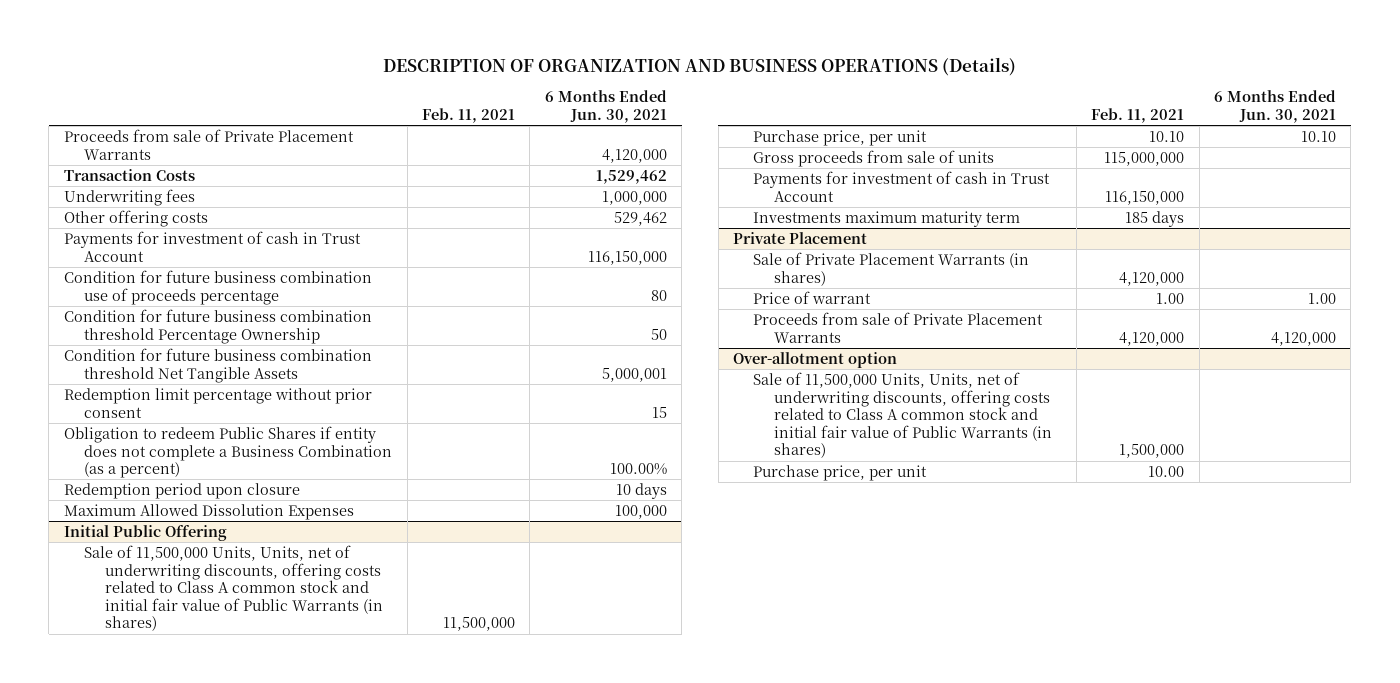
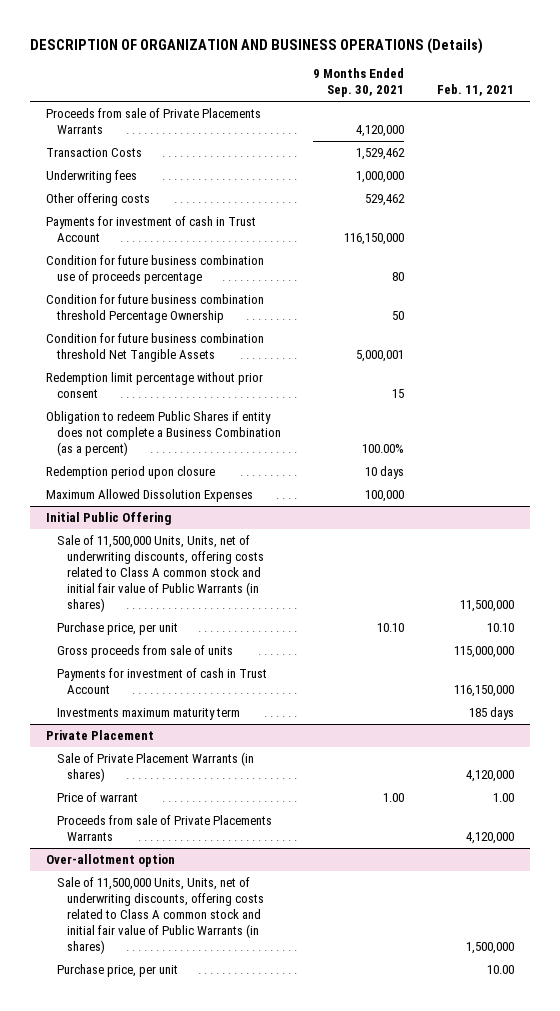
- | Feb. 11, 2021 | 6 Months Ended Jun. 30, 2021
+ | 9 Months Ended Sep. 30, 2021 | Feb. 11, 2021
- Proceeds from sale of Private Placement Warrants | | 4,120,000
+ Proceeds from sale of Private Placements Warrants | 4,120,000 |
@ Private Placement
- Proceeds from sale of Private Placement Warrants | 4,120,000 | 4,120,000
+ Proceeds from sale of Private Placements Warrants | | 4,120,000

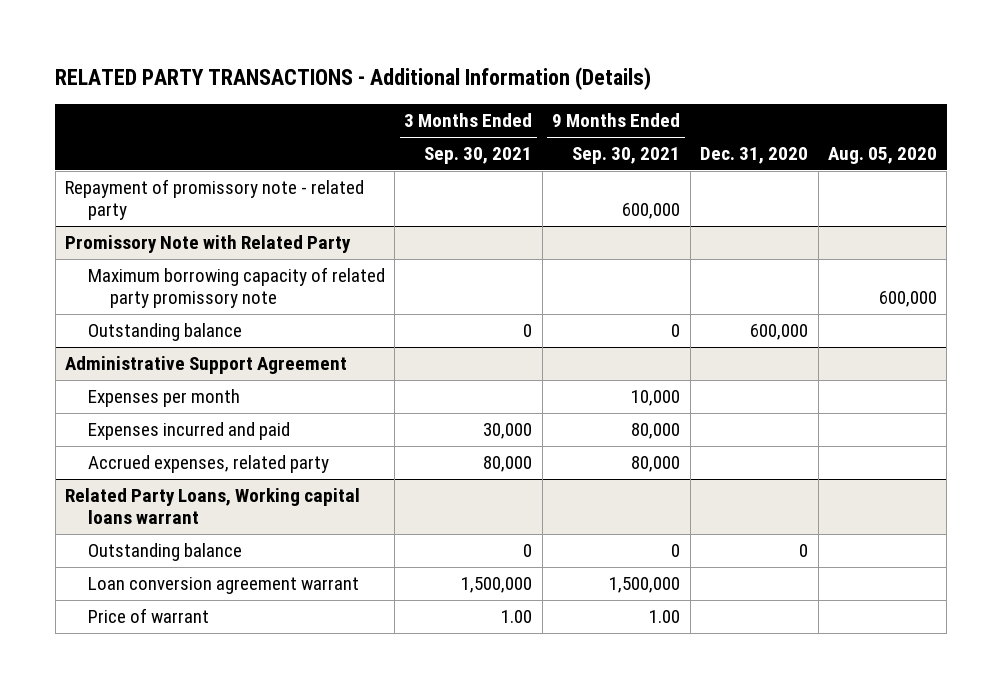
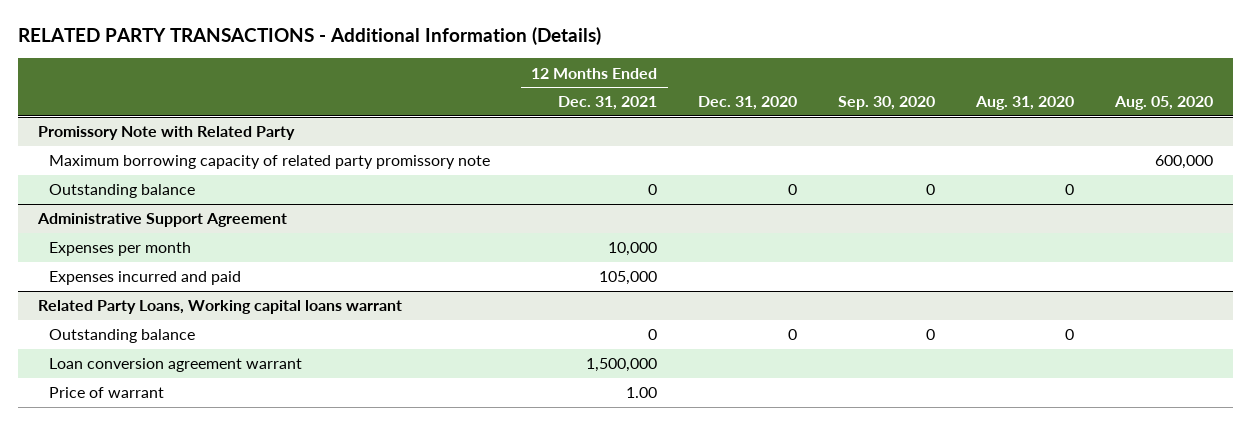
- | 3 Months Ended Sep. 30, 2021 | 9 Months Ended Sep. 30, 2021 | Dec. 31, 2020 | Aug. 05, 2020
+ | 12 Months Ended Dec. 31, 2021 | Dec. 31, 2020 | Sep. 30, 2020 | Aug. 31, 2020 | Aug. 05, 2020
- Repayment of promissory note - related party | | 600,000 | |
@ Promissory Note with Related Party
- Outstanding balance | 0 | 0 | 600,000 |
+ Outstanding balance | 0 | 0 | 0 | 0 |
@ Administrative Support Agreement
- Accrued expenses, related party | 80,000 | 80,000 | |

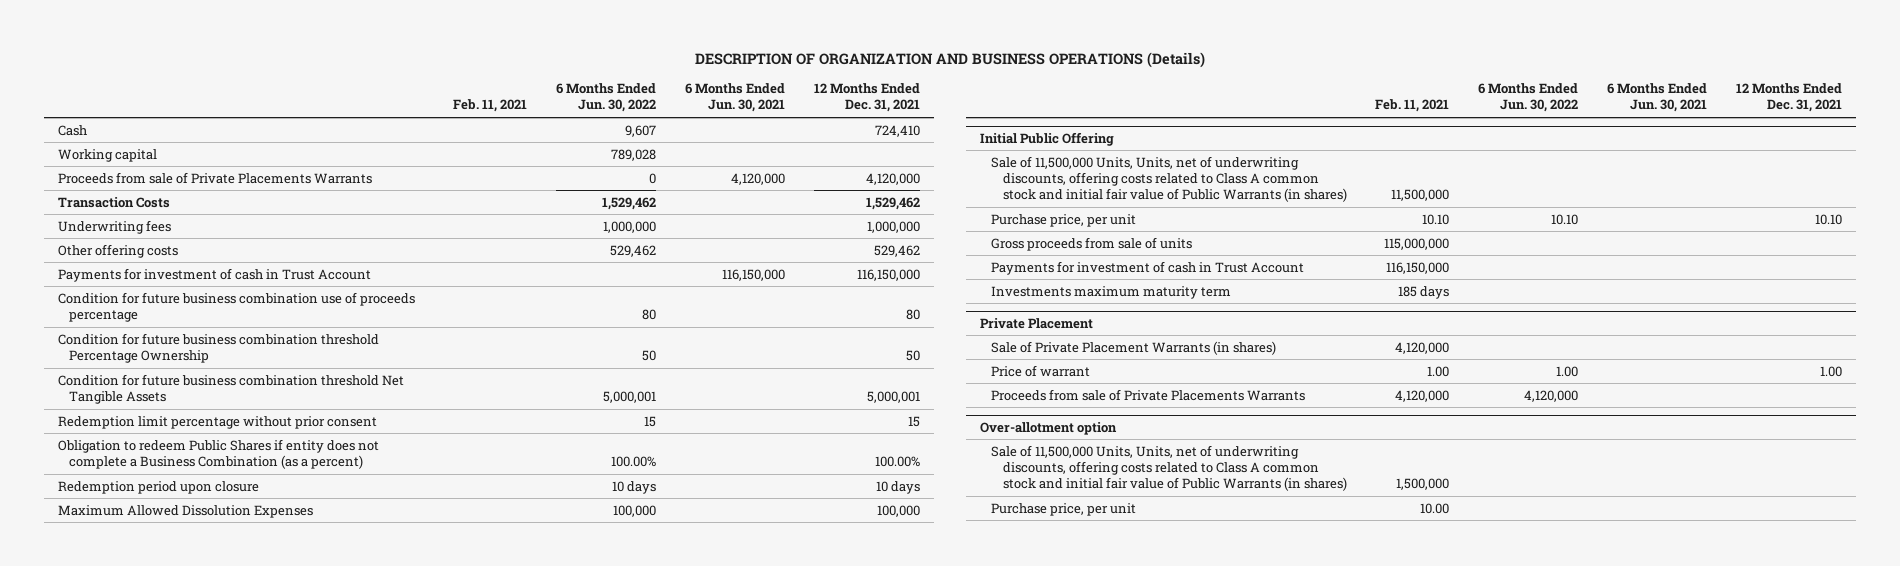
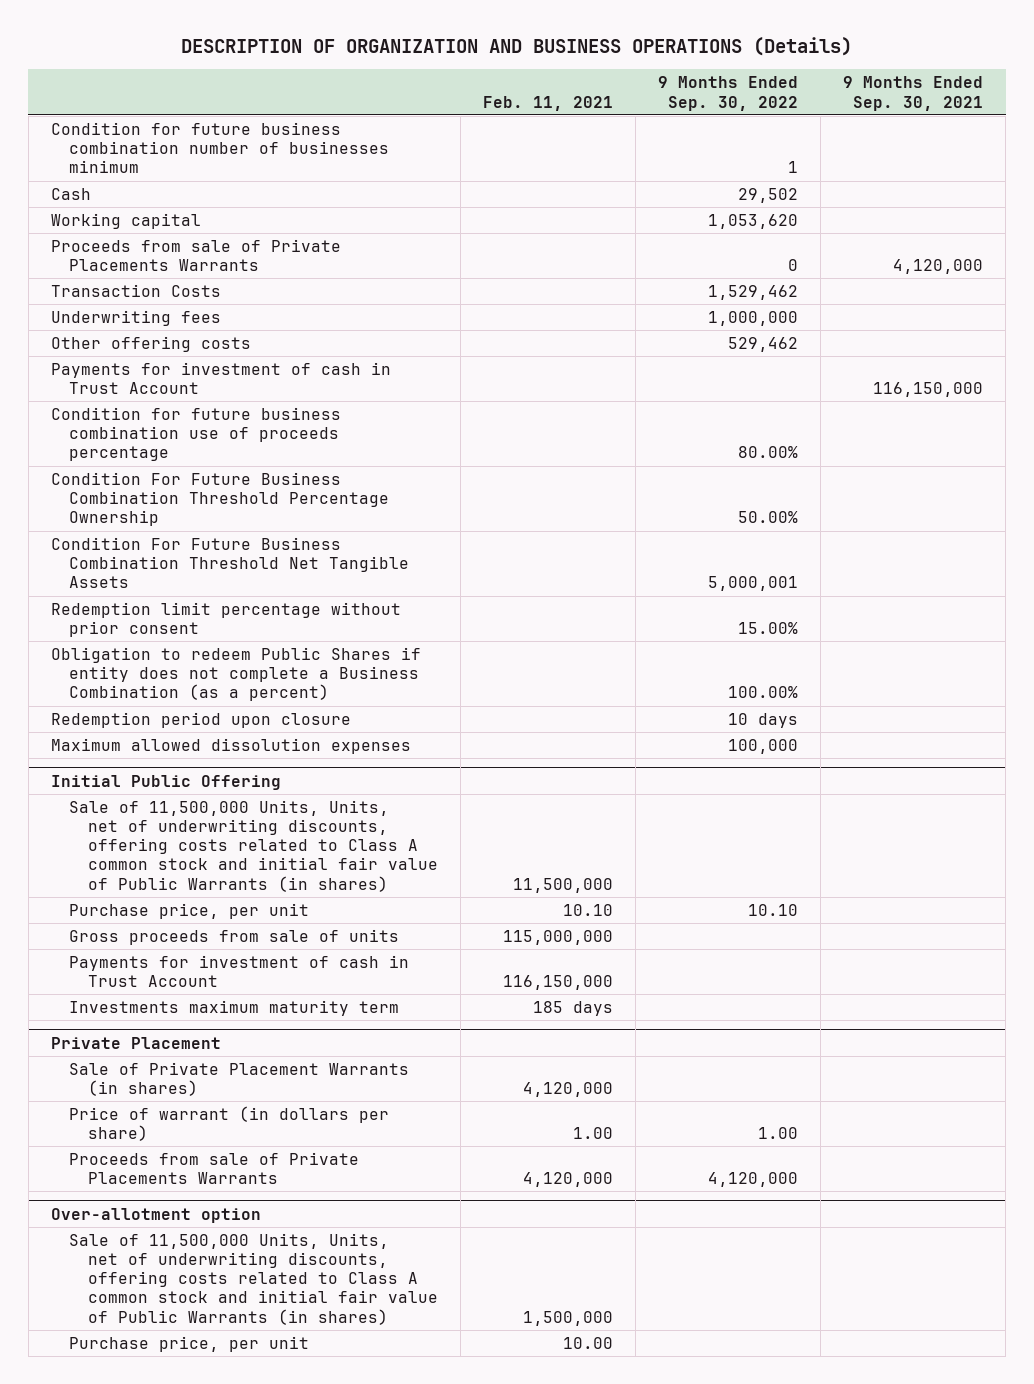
- | Feb. 11, 2021 | 6 Months Ended Jun. 30, 2022 | 6 Months Ended Jun. 30, 2021 | 12 Months Ended Dec. 31, 2021
+ | Feb. 11, 2021 | 9 Months Ended Sep. 30, 2022 | 9 Months Ended Sep. 30, 2021
+ Condition for future business combination number of businesses minimum | | 1 |
- Condition for future business combination threshold Percentage Ownership | | 50 | | 50
- Condition for future business combination threshold Net Tangible Assets | | 5,000,001 | | 5,000,001
+ Condition For Future Business Combination Threshold Percentage Ownership | | 50.00% |
+ Condition For Future Business Combination Threshold Net Tangible Assets | | 5,000,001 |
- Maximum Allowed Dissolution Expenses | | 100,000 | | 100,000
+ Maximum allowed dissolution expenses | | 100,000 |
@ Private Placement
- Price of warrant | 1.00 | 1.00 | | 1.00
+ Price of warrant (in dollars per share) | 1.00 | 1.00 |

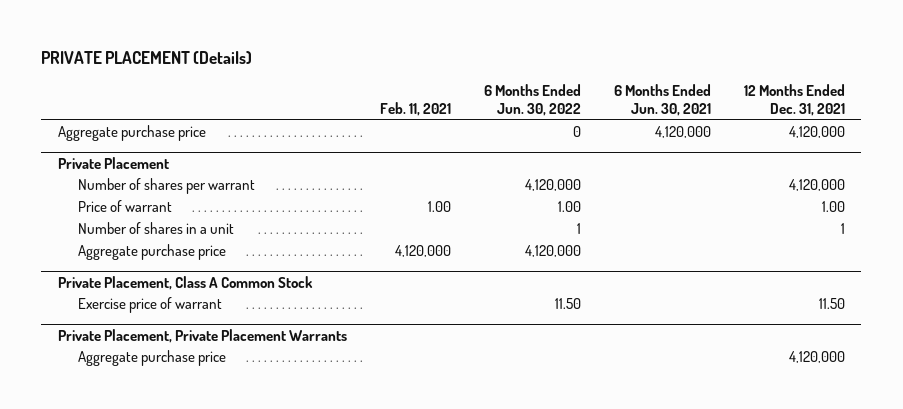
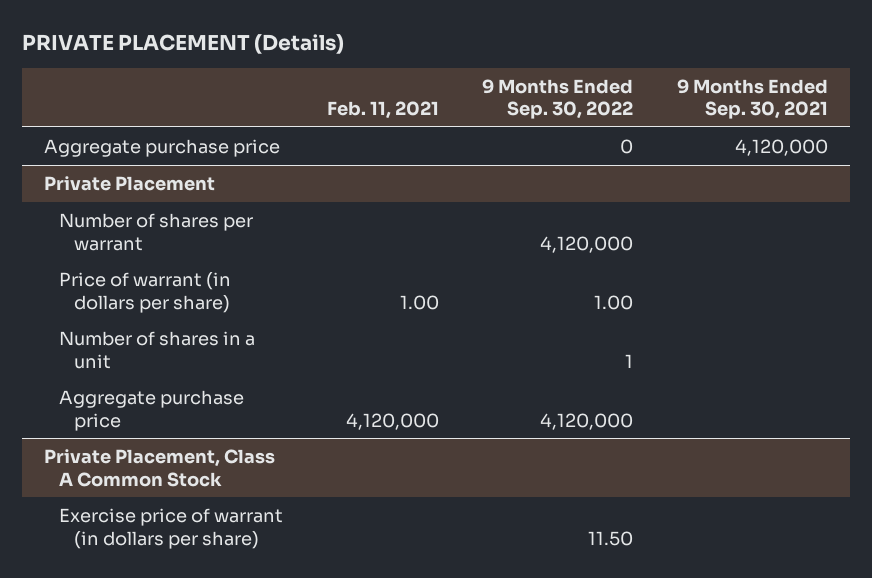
- | Feb. 11, 2021 | 6 Months Ended Jun. 30, 2022 | 6 Months Ended Jun. 30, 2021 | 12 Months Ended Dec. 31, 2021
+ | Feb. 11, 2021 | 9 Months Ended Sep. 30, 2022 | 9 Months Ended Sep. 30, 2021
@ Private Placement
- Price of warrant | 1.00 | 1.00 | | 1.00
+ Price of warrant (in dollars per share) | 1.00 | 1.00 |
@ Private Placement, Class A Common Stock
- Exercise price of warrant | | 11.50 | | 11.50
- Private Placement, Private Placement Warrants
- Aggregate purchase price | | | | 4,120,000
@ Private Placement, Class A Common Stock
+ Exercise price of warrant (in dollars per share) | | 11.50 |

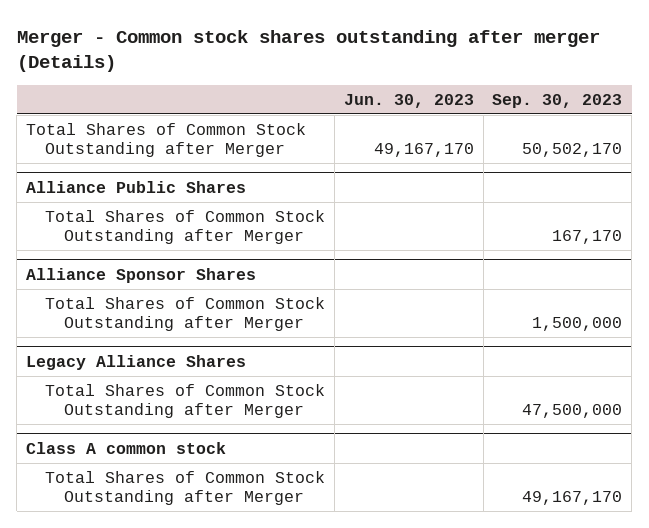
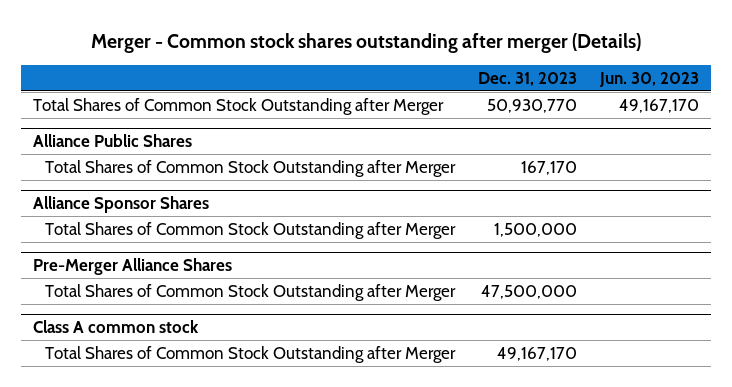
- | Jun. 30, 2023 | Sep. 30, 2023
+ | Dec. 31, 2023 | Jun. 30, 2023
- Legacy Alliance Shares
+ Pre-Merger Alliance Shares

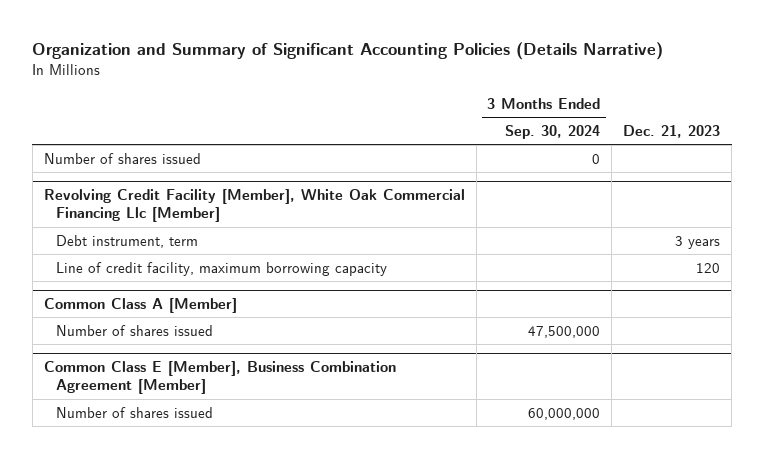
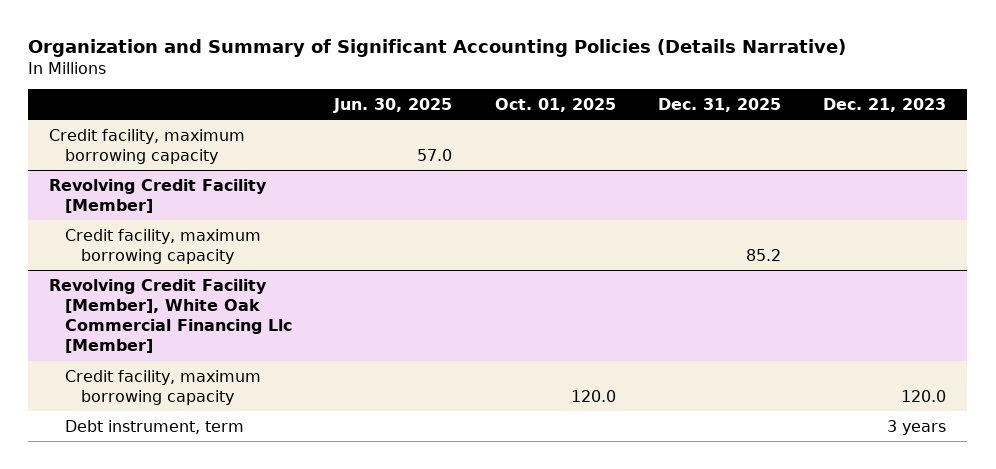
- | 3 Months Ended Sep. 30, 2024 | Dec. 21, 2023
+ | Jun. 30, 2025 | Oct. 01, 2025 | Dec. 31, 2025 | Dec. 21, 2023
- Number of shares issued | 0 |
+ Credit facility, maximum borrowing capacity | 57.0 | | |
+ Revolving Credit Facility [Member]
+ Credit facility, maximum borrowing capacity | | | 85.2 |
@ Revolving Credit Facility [Member], White Oak Commercial Financing Llc [Member]
+ Credit facility, maximum borrowing capacity | | 120.0 | | 120.0
- Line of credit facility, maximum borrowing capacity | | 120
- Common Class A [Member]
- Number of shares issued | 47,500,000 |
- Common Class E [Member], Business Combination Agreement [Member]
- Number of shares issued | 60,000,000 |

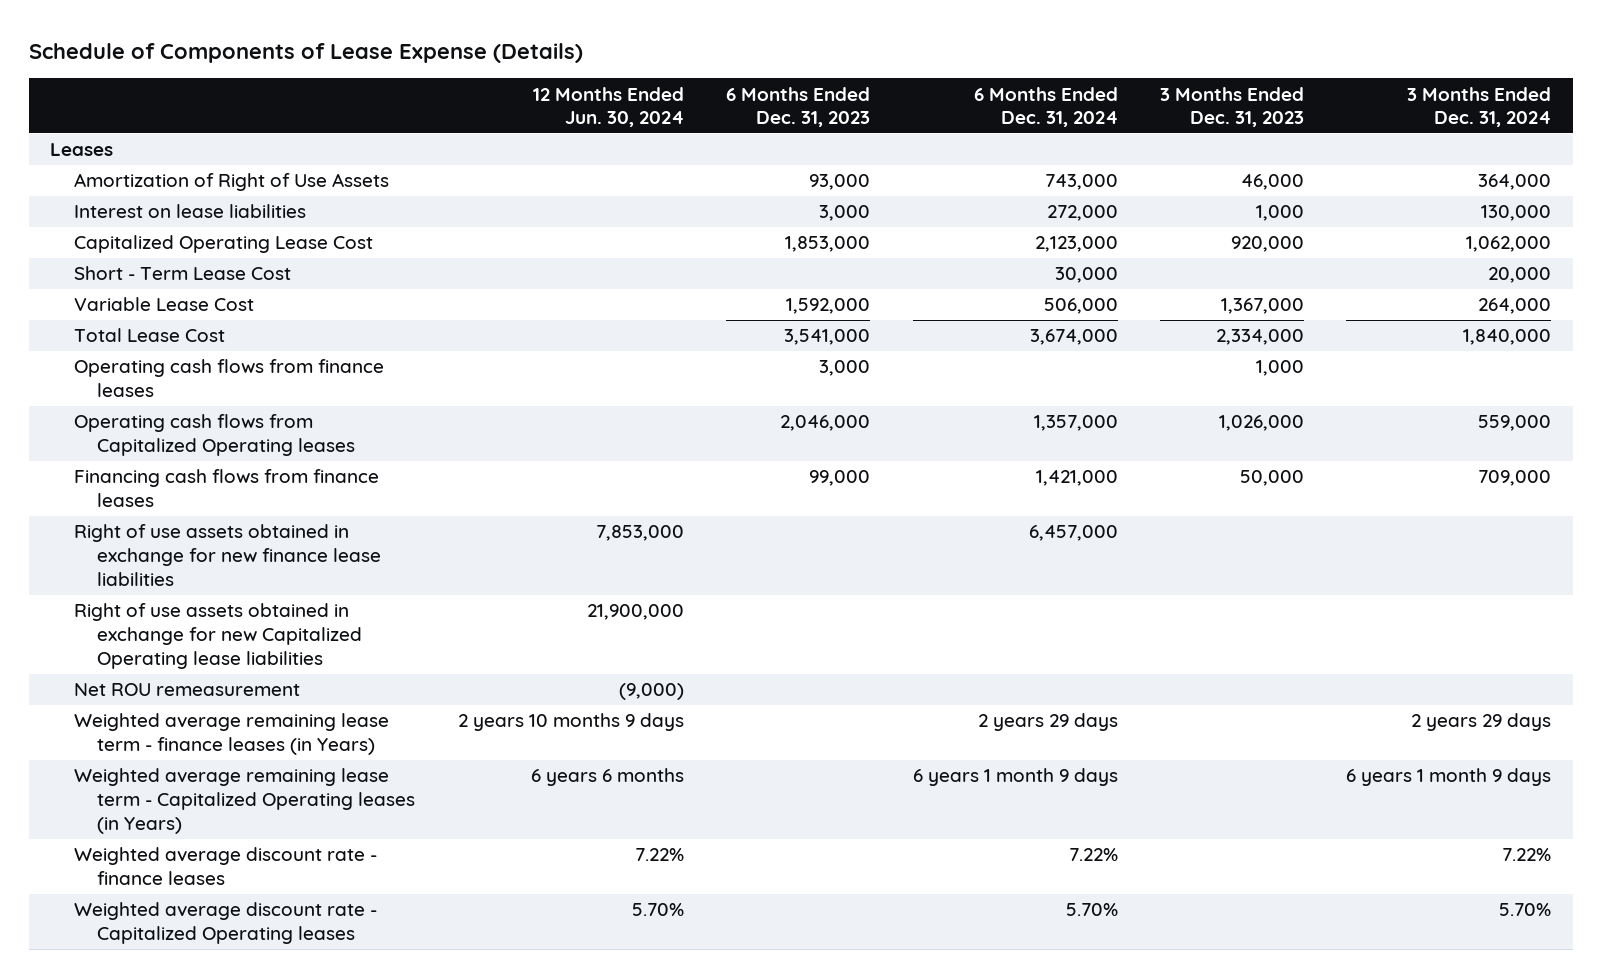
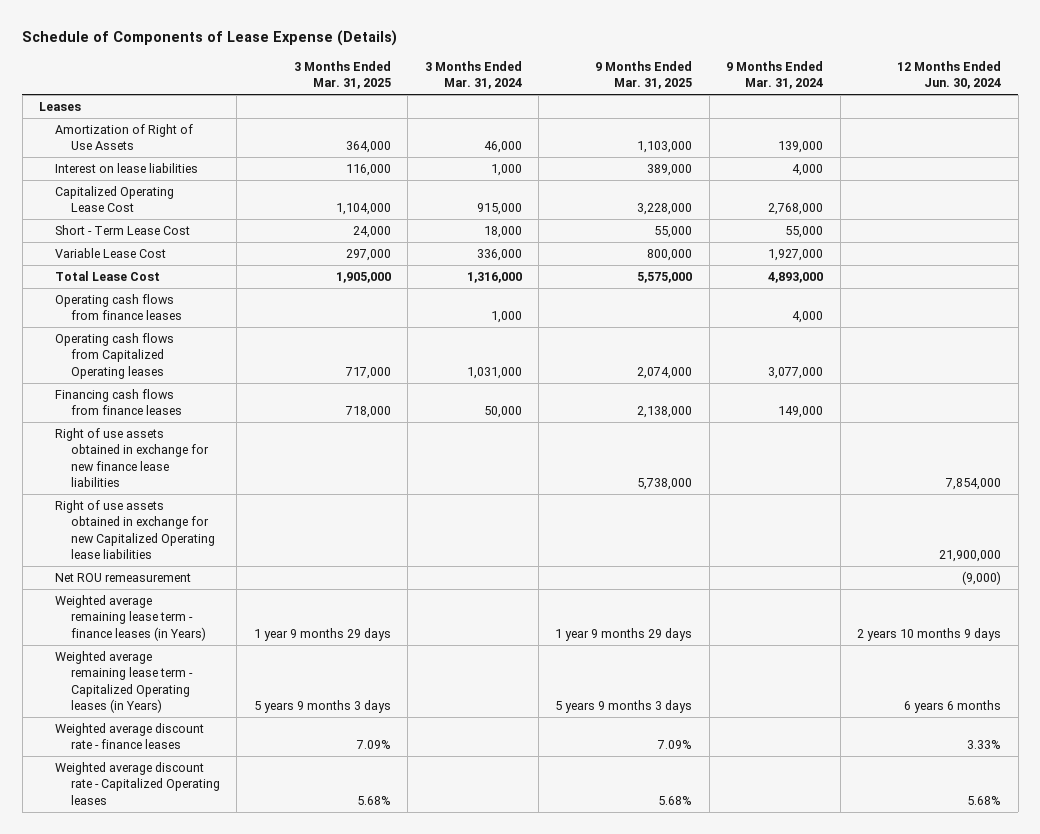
- | 12 Months Ended Jun. 30, 2024 | 6 Months Ended Dec. 31, 2023 | 6 Months Ended Dec. 31, 2024 | 3 Months Ended Dec. 31, 2023 | 3 Months Ended Dec. 31, 2024
+ | 3 Months Ended Mar. 31, 2025 | 3 Months Ended Mar. 31, 2024 | 9 Months Ended Mar. 31, 2025 | 9 Months Ended Mar. 31, 2024 | 12 Months Ended Jun. 30, 2024
- Right of use assets obtained in exchange for new finance lease liabilities | 7,853,000 | | 6,457,000 | |
+ Right of use assets obtained in exchange for new finance lease liabilities | | | 5,738,000 | | 7,854,000
- Weighted average discount rate - finance leases | 7.22% | | 7.22% | | 7.22%
- Weighted average discount rate - Capitalized Operating leases | 5.70% | | 5.70% | | 5.70%
+ Weighted average discount rate - finance leases | 7.09% | | 7.09% | | 3.33%
+ Weighted average discount rate - Capitalized Operating leases | 5.68% | | 5.68% | | 5.68%

